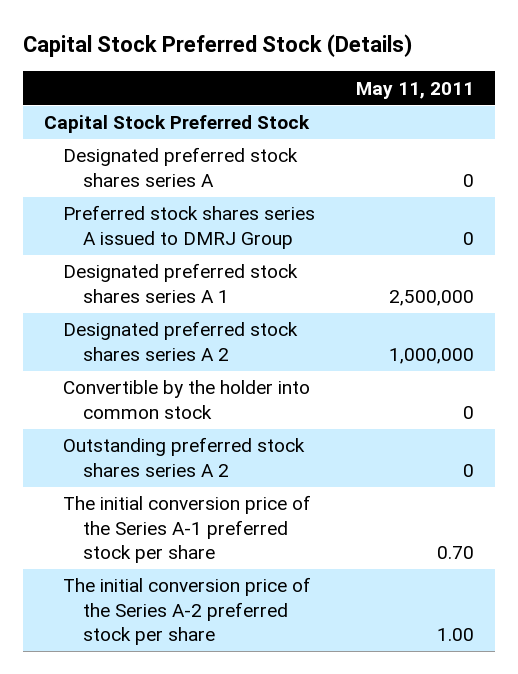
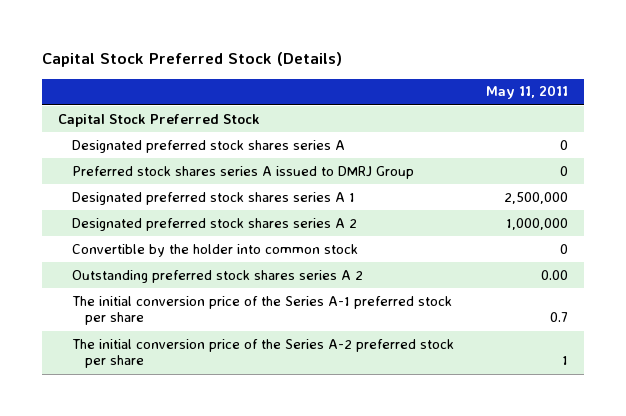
- Outstanding preferred stock shares series A 2 | 0
- The initial conversion price of the Series A-1 preferred stock per share | 0.70
- The initial conversion price of the Series A-2 preferred stock per share | 1.00
+ Outstanding preferred stock shares series A 2 | 0.00
+ The initial conversion price of the Series A-1 preferred stock per share | 0.7
+ The initial conversion price of the Series A-2 preferred stock per share | 1

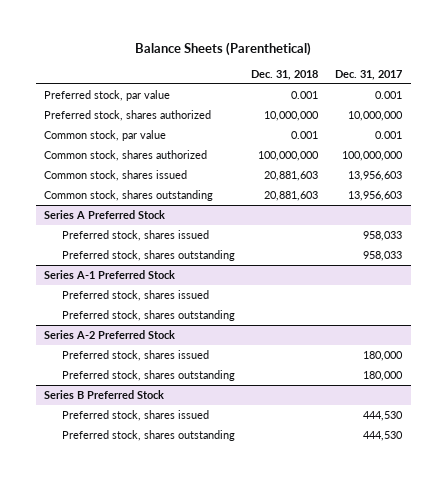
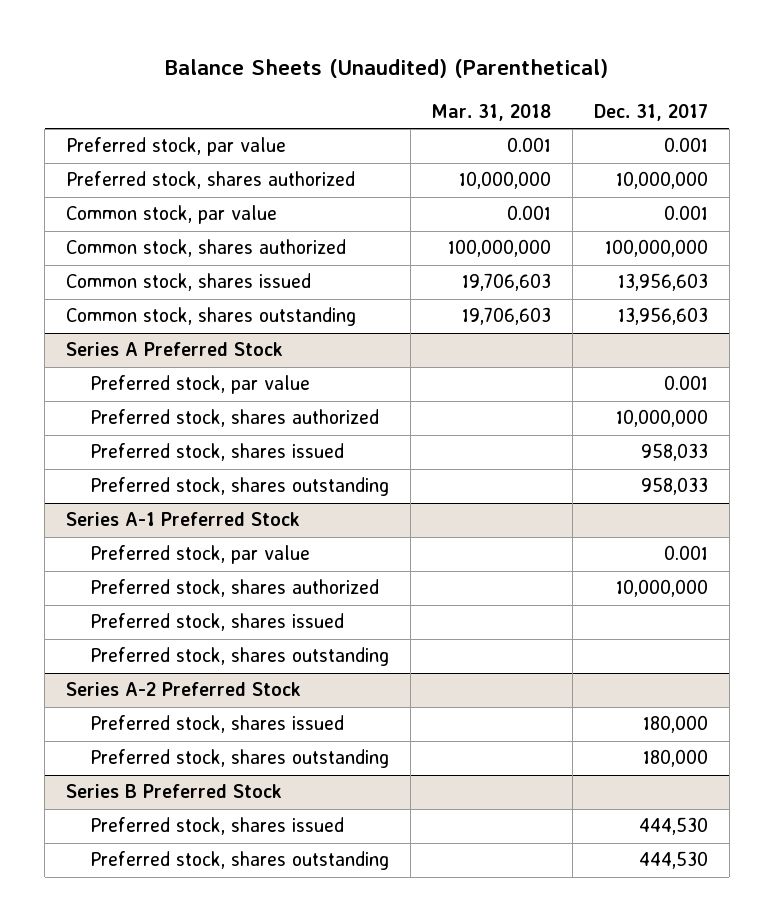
- Balance Sheets (Parenthetical)
+ Balance Sheets (Unaudited) (Parenthetical)
- | Dec. 31, 2018 | Dec. 31, 2017
+ | Mar. 31, 2018 | Dec. 31, 2017
@ Series A Preferred Stock
+ Preferred stock, par value | | 0.001
+ Preferred stock, shares authorized | | 10,000,000
@ Series A-1 Preferred Stock
+ Preferred stock, par value | | 0.001
+ Preferred stock, shares authorized | | 10,000,000

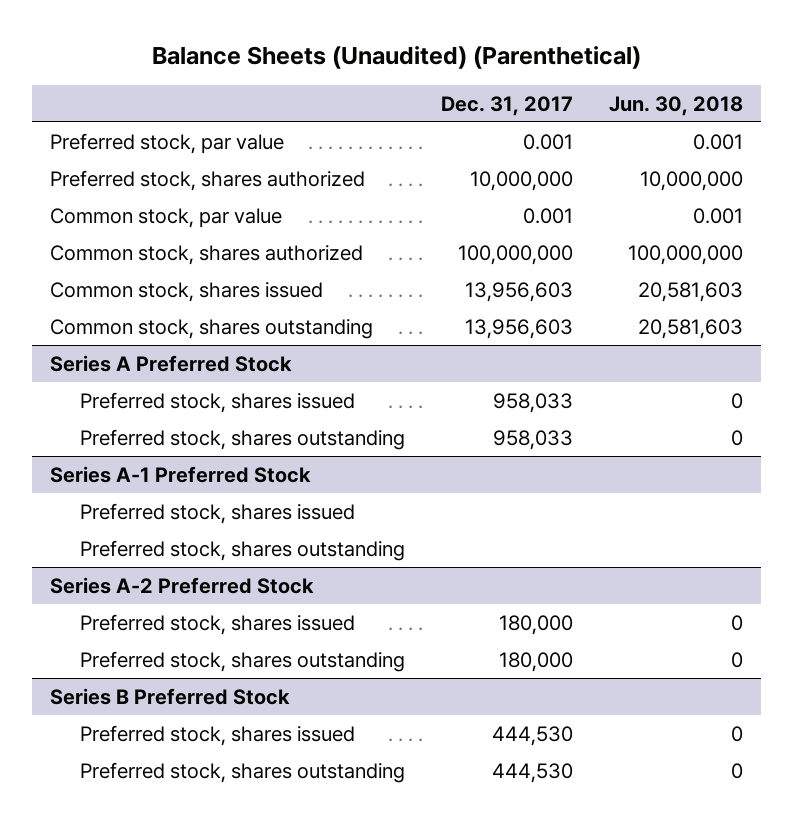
- | Mar. 31, 2018 | Dec. 31, 2017
+ | Dec. 31, 2017 | Jun. 30, 2018
@ Series A Preferred Stock
- Preferred stock, par value | | 0.001
- Preferred stock, shares authorized | | 10,000,000
@ Series A-1 Preferred Stock
- Preferred stock, par value | | 0.001
- Preferred stock, shares authorized | | 10,000,000

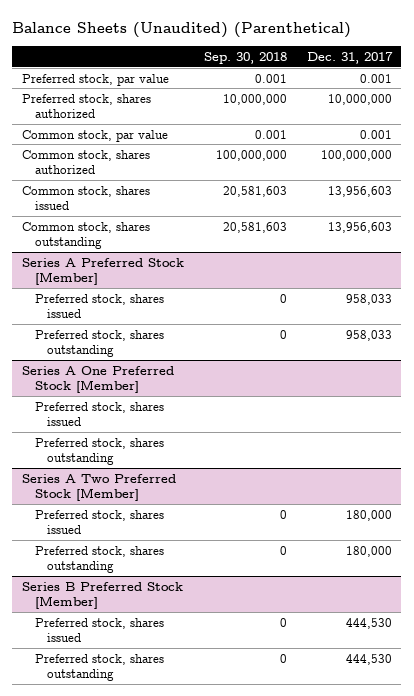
- | Dec. 31, 2017 | Jun. 30, 2018
+ | Sep. 30, 2018 | Dec. 31, 2017
- Series A Preferred Stock
+ Series A Preferred Stock [Member]
- Series A-1 Preferred Stock
+ Series A One Preferred Stock [Member]
- Series A-2 Preferred Stock
+ Series A Two Preferred Stock [Member]
- Series B Preferred Stock
+ Series B Preferred Stock [Member]

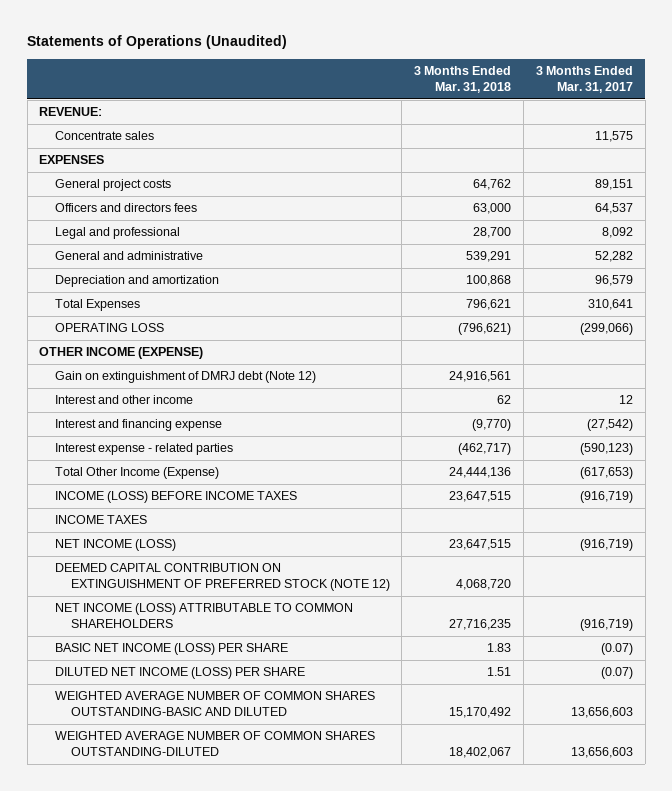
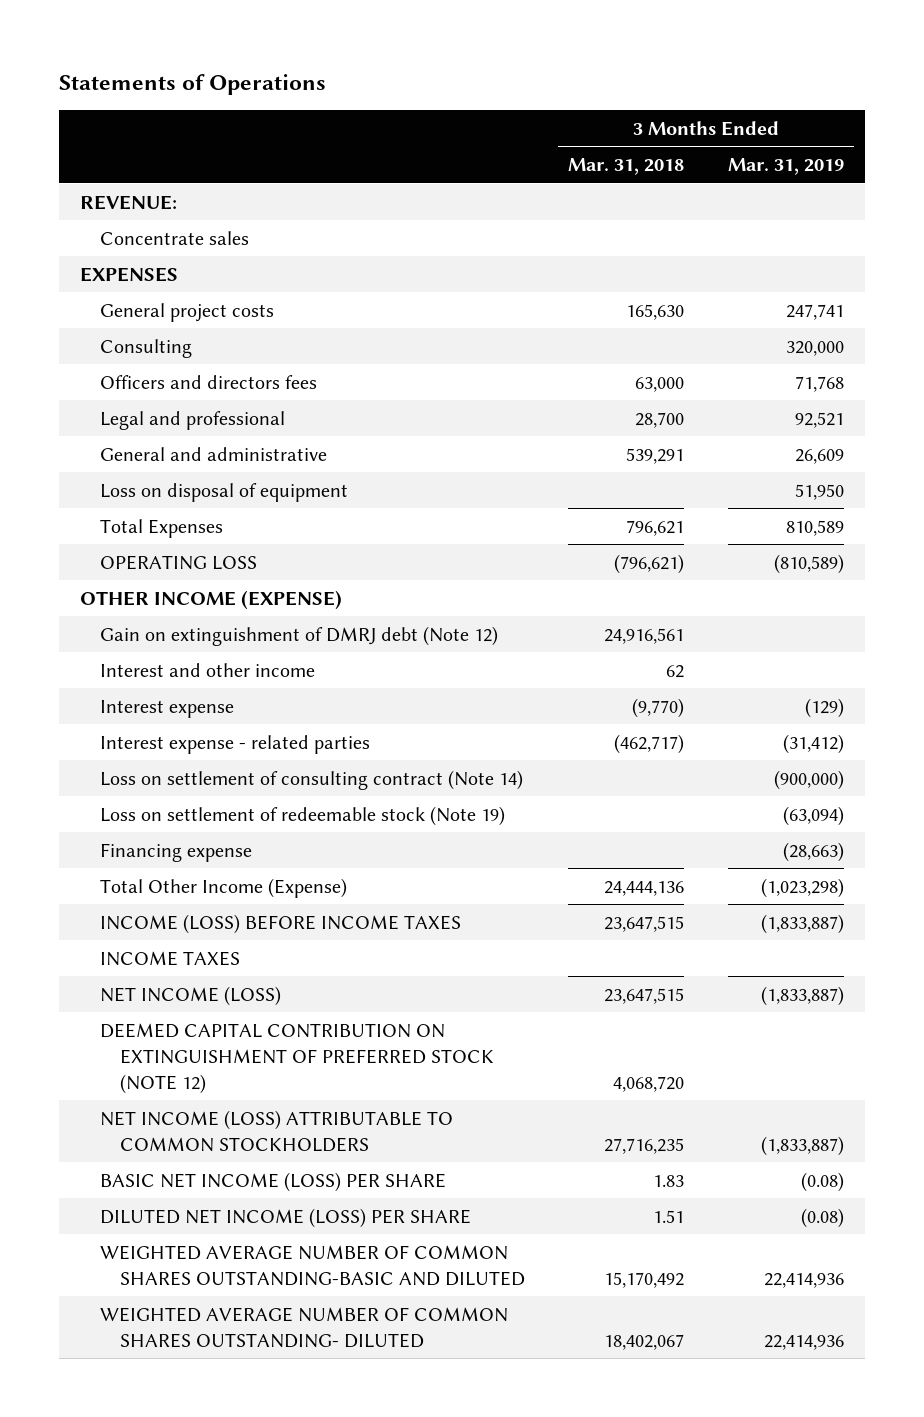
- Statements of Operations (Unaudited)
+ Statements of Operations
- | 3 Months Ended Mar. 31, 2018 | 3 Months Ended Mar. 31, 2017
+ | 3 Months Ended Mar. 31, 2018 | 3 Months Ended Mar. 31, 2019
- General project costs | 64,762 | 89,151
+ General project costs | 165,630 | 247,741
+ Consulting | | 320,000
- Depreciation and amortization | 100,868 | 96,579
+ Loss on disposal of equipment | | 51,950
- Interest and financing expense | (9,770) | (27,542)
+ Interest expense | (9,770) | (129)
+ Loss on settlement of consulting contract (Note 14) | | (900,000)
+ Loss on settlement of redeemable stock (Note 19) | | (63,094)
+ Financing expense | | (28,663)
- NET INCOME (LOSS) ATTRIBUTABLE TO COMMON SHAREHOLDERS | 27,716,235 | (916,719)
+ NET INCOME (LOSS) ATTRIBUTABLE TO COMMON STOCKHOLDERS | 27,716,235 | (1,833,887)
- WEIGHTED AVERAGE NUMBER OF COMMON SHARES OUTSTANDING-DILUTED | 18,402,067 | 13,656,603
+ WEIGHTED AVERAGE NUMBER OF COMMON SHARES OUTSTANDING- DILUTED | 18,402,067 | 22,414,936

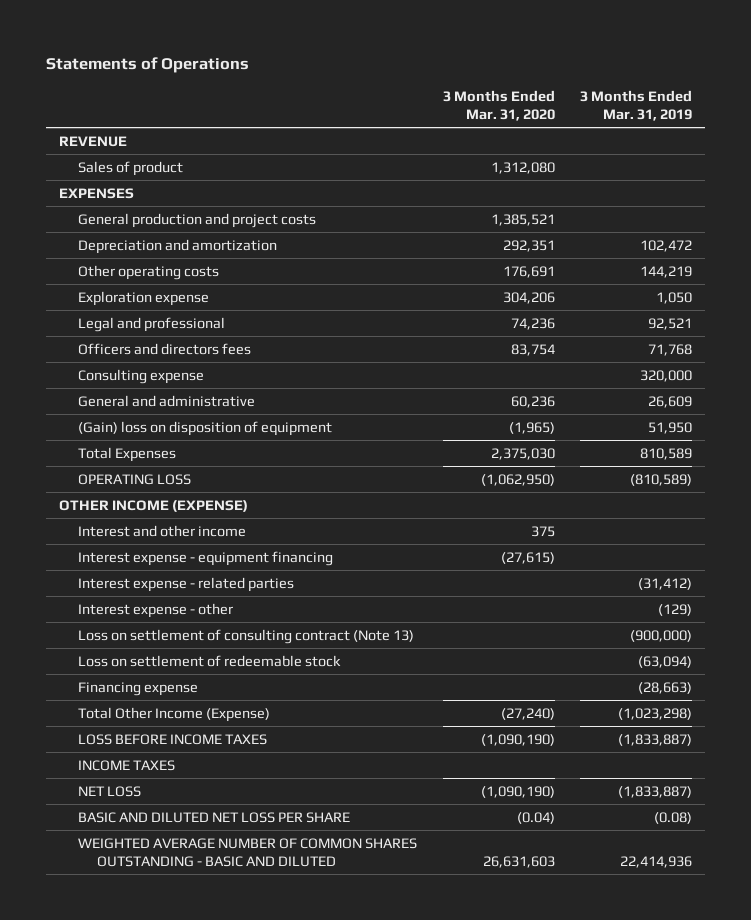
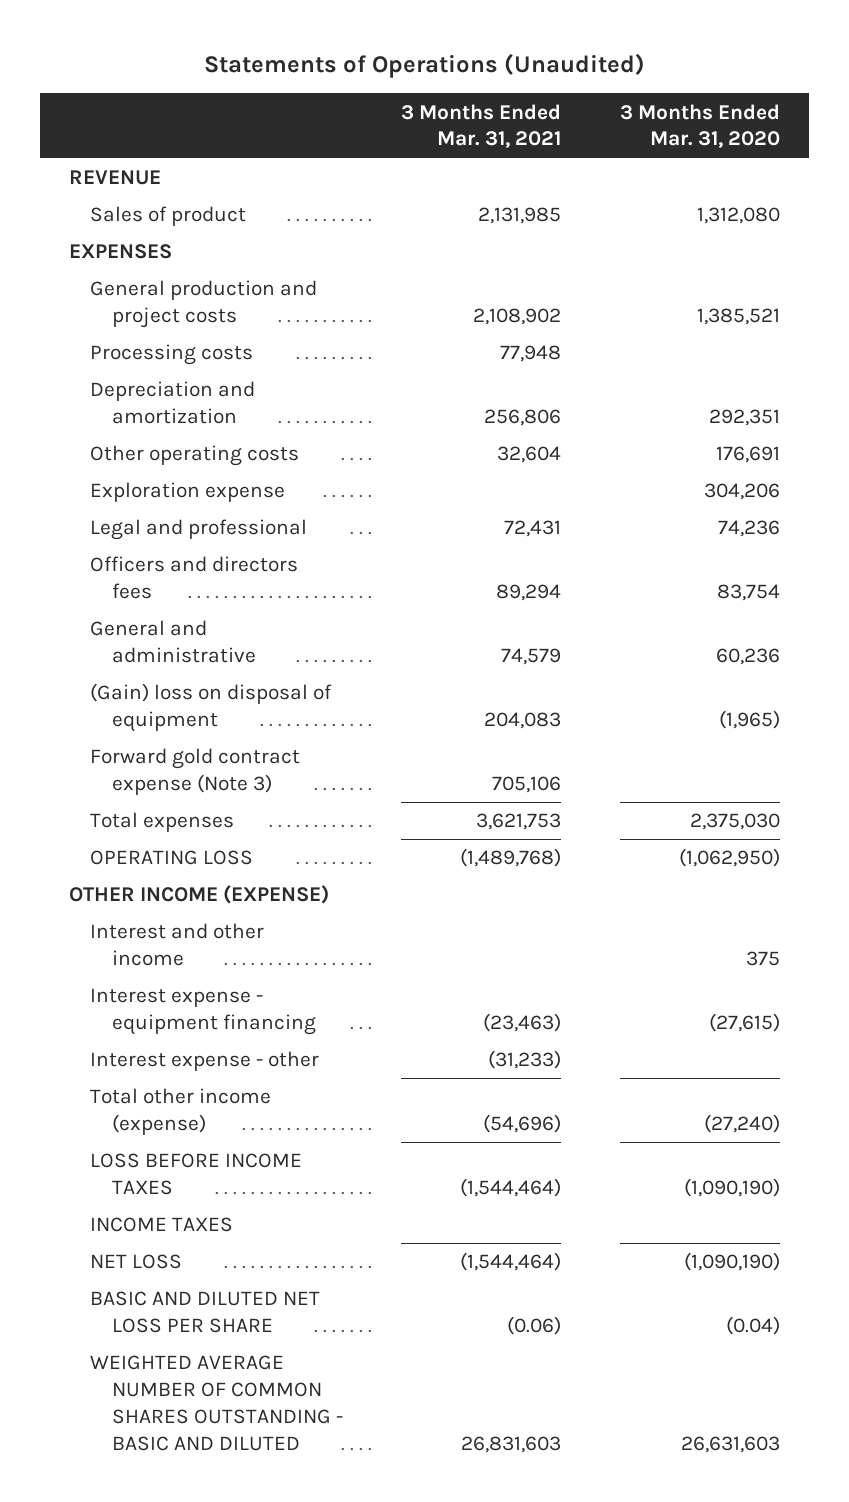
- Statements of Operations
+ Statements of Operations (Unaudited)
- | 3 Months Ended Mar. 31, 2020 | 3 Months Ended Mar. 31, 2019
+ | 3 Months Ended Mar. 31, 2021 | 3 Months Ended Mar. 31, 2020
+ Processing costs | 77,948 |
- Consulting expense | | 320,000
- (Gain) loss on disposition of equipment | (1,965) | 51,950
- Total Expenses | 2,375,030 | 810,589
+ (Gain) loss on disposal of equipment | 204,083 | (1,965)
+ Forward gold contract expense (Note 3) | 705,106 |
+ Total expenses | 3,621,753 | 2,375,030
- Interest expense - related parties | | (31,412)
- Loss on settlement of consulting contract (Note 13) | | (900,000)
- Loss on settlement of redeemable stock | | (63,094)
- Financing expense | | (28,663)
- Total Other Income (Expense) | (27,240) | (1,023,298)
+ Total other income (expense) | (54,696) | (27,240)

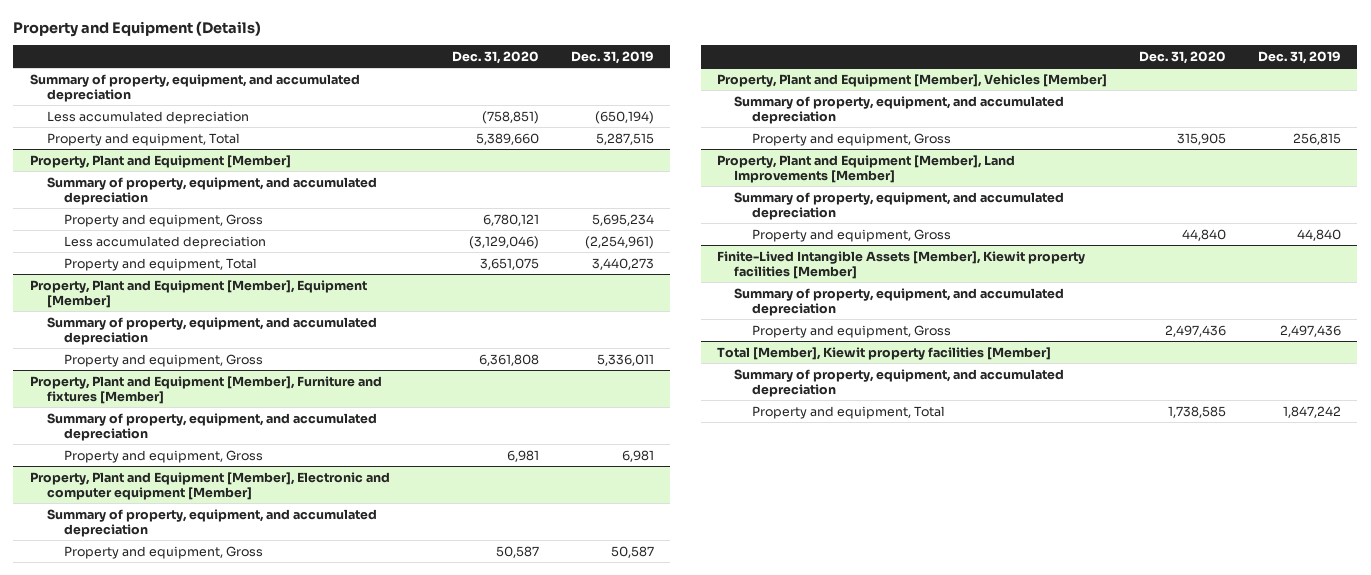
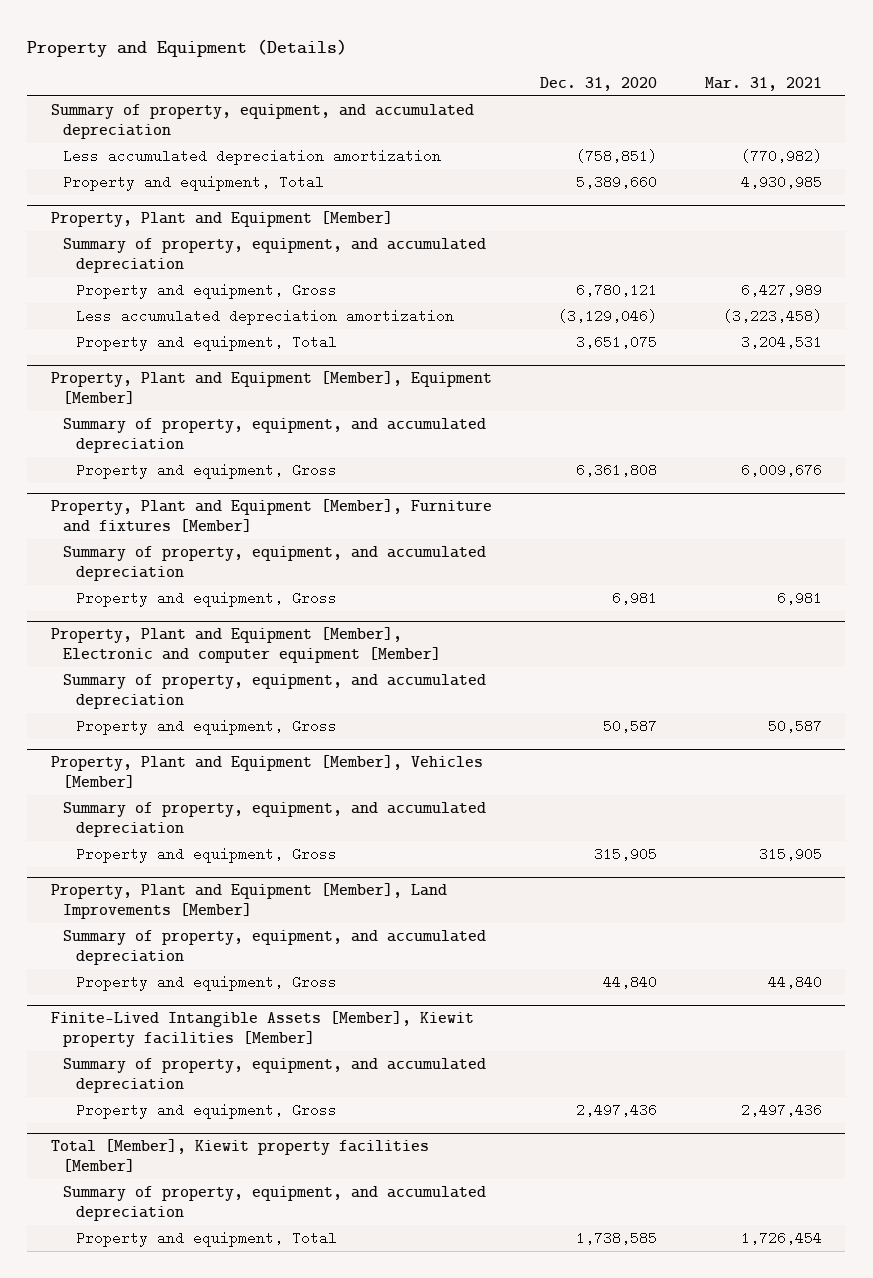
- | Dec. 31, 2020 | Dec. 31, 2019
+ | Dec. 31, 2020 | Mar. 31, 2021
- Less accumulated depreciation | (758,851) | (650,194)
+ Less accumulated depreciation amortization | (758,851) | (770,982)
@ Property, Plant and Equipment [Member]
- Less accumulated depreciation | (3,129,046) | (2,254,961)
+ Less accumulated depreciation amortization | (3,129,046) | (3,223,458)

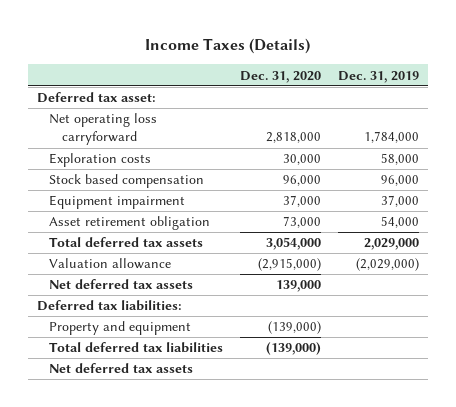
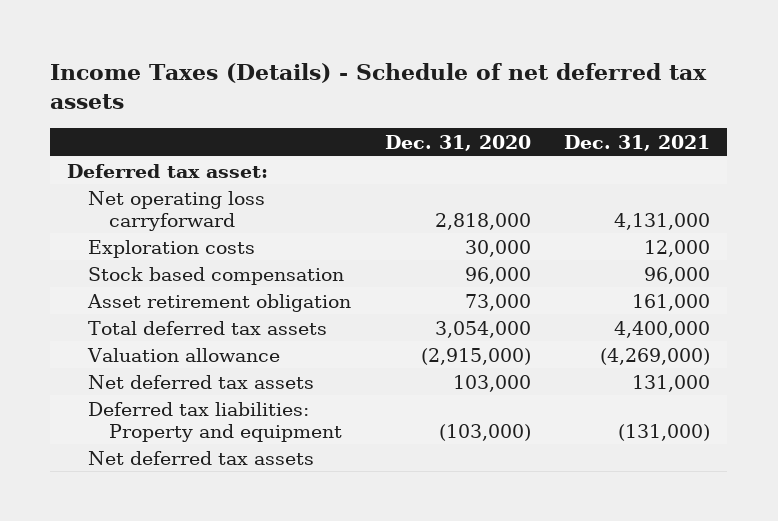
- Income Taxes (Details)
+ Income Taxes (Details) - Schedule of net deferred tax assets
- | Dec. 31, 2020 | Dec. 31, 2019
+ | Dec. 31, 2020 | Dec. 31, 2021
- Equipment impairment | 37,000 | 37,000
- Net deferred tax assets | 139,000 |
- Deferred tax liabilities:
- Property and equipment | (139,000) |
- Total deferred tax liabilities | (139,000) |
+ Net deferred tax assets | 103,000 | 131,000
+ Deferred tax liabilities: Property and equipment | (103,000) | (131,000)

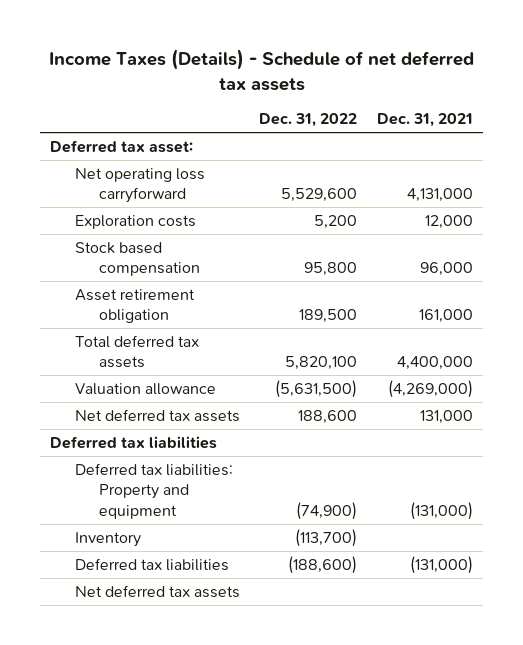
- | Dec. 31, 2020 | Dec. 31, 2021
+ | Dec. 31, 2022 | Dec. 31, 2021
+ Deferred tax liabilities
+ Inventory | (113,700) |
+ Deferred tax liabilities | (188,600) | (131,000)

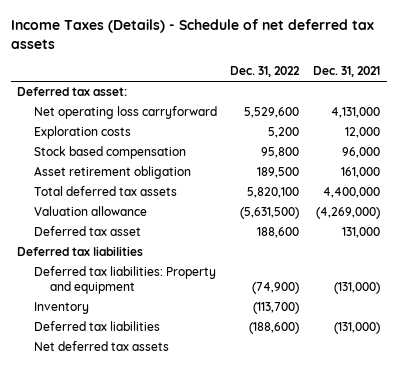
- Net deferred tax assets | 188,600 | 131,000
+ Deferred tax asset | 188,600 | 131,000

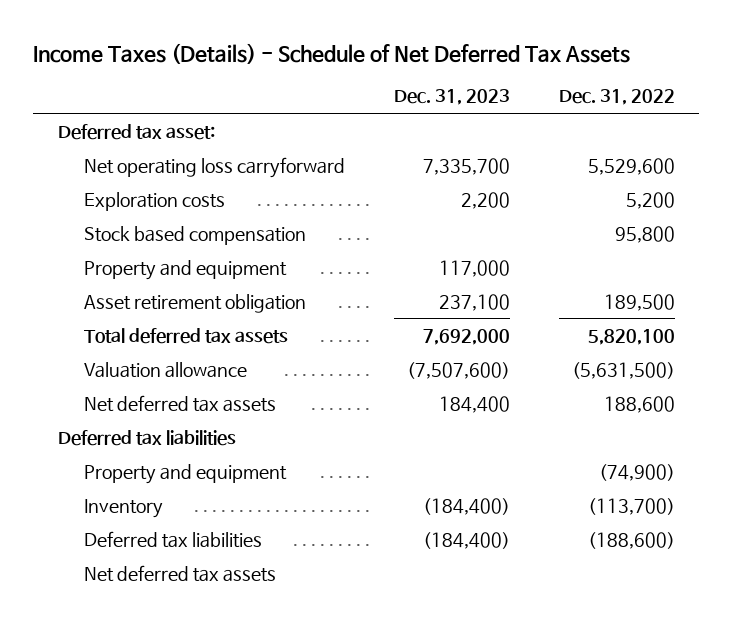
- Income Taxes (Details) - Schedule of net deferred tax assets
+ Income Taxes (Details) - Schedule of Net Deferred Tax Assets
- | Dec. 31, 2022 | Dec. 31, 2021
+ | Dec. 31, 2023 | Dec. 31, 2022
+ Property and equipment | 117,000 |
- Deferred tax asset | 188,600 | 131,000
+ Net deferred tax assets | 184,400 | 188,600
- Deferred tax liabilities: Property and equipment | (74,900) | (131,000)
+ Property and equipment | | (74,900)

